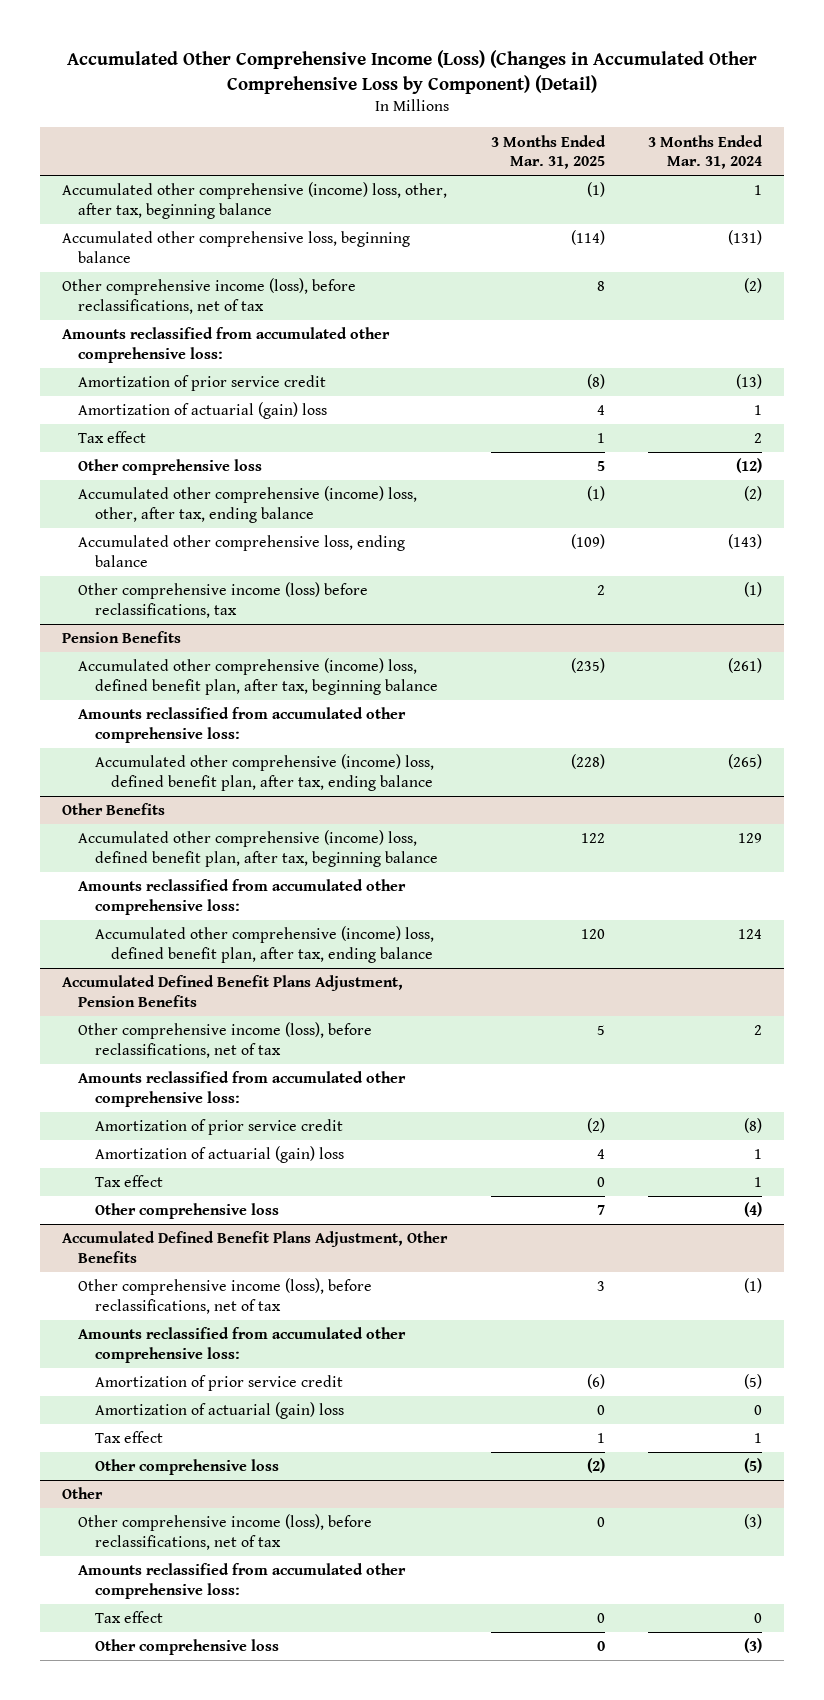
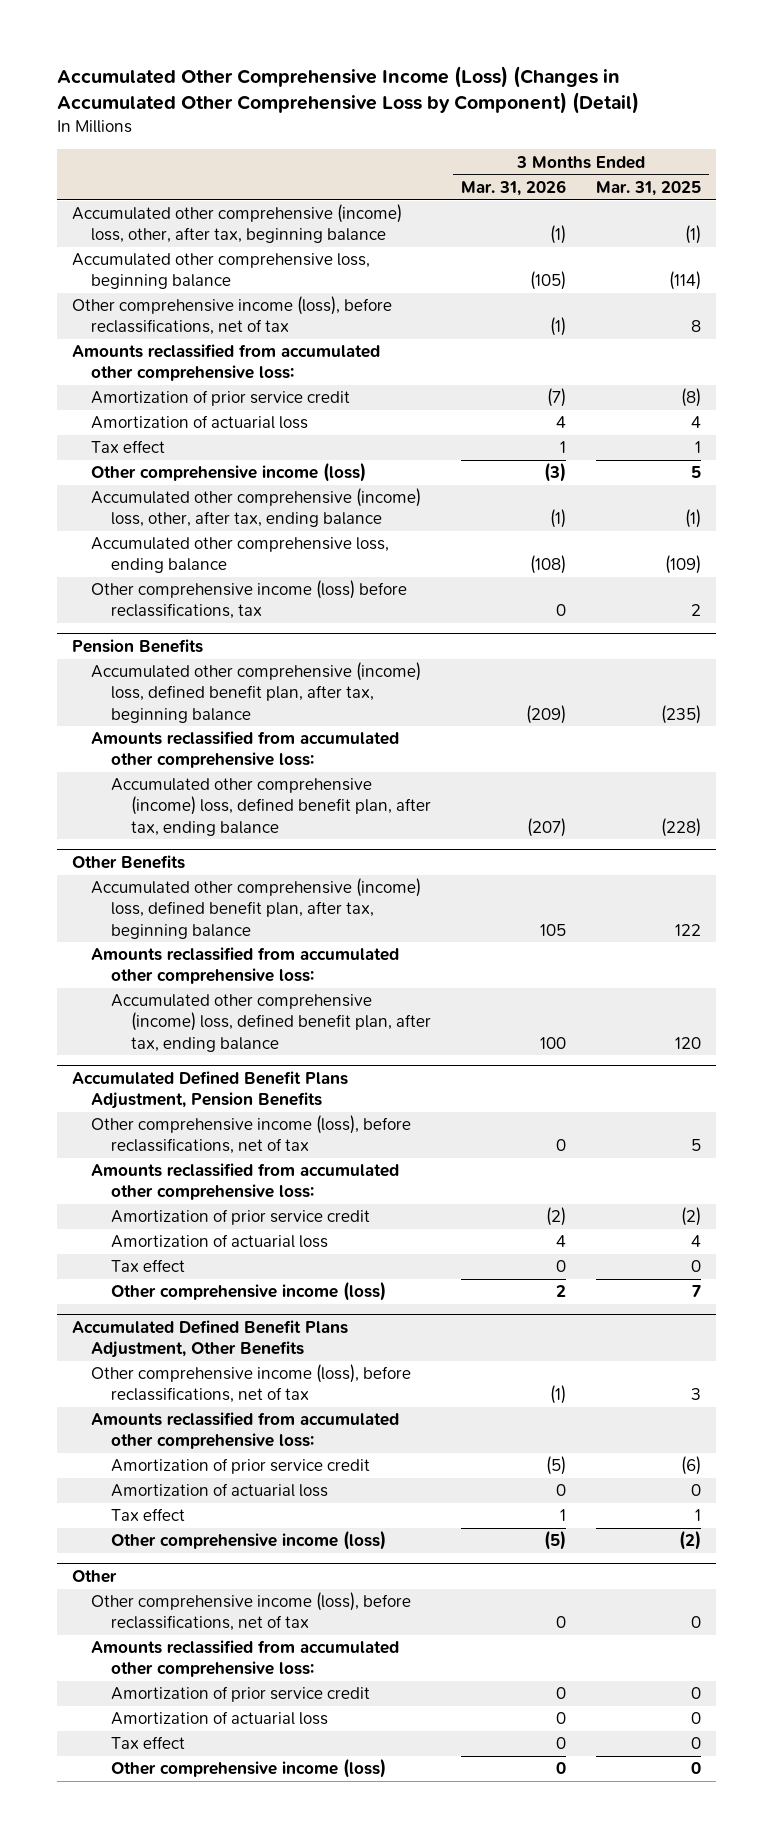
- | 3 Months Ended Mar. 31, 2025 | 3 Months Ended Mar. 31, 2024
+ | 3 Months Ended Mar. 31, 2026 | 3 Months Ended Mar. 31, 2025
- Amortization of actuarial (gain) loss | 4 | 1
+ Amortization of actuarial loss | 4 | 4
- Other comprehensive loss | 5 | (12)
+ Other comprehensive income (loss) | (3) | 5
@ Accumulated Defined Benefit Plans Adjustment, Pension Benefits
- Amortization of actuarial (gain) loss | 4 | 1
+ Amortization of actuarial loss | 4 | 4
- Other comprehensive loss | 7 | (4)
+ Other comprehensive income (loss) | 2 | 7
@ Accumulated Defined Benefit Plans Adjustment, Other Benefits
- Amortization of actuarial (gain) loss | 0 | 0
+ Amortization of actuarial loss | 0 | 0
- Other comprehensive loss | (2) | (5)
+ Other comprehensive income (loss) | (5) | (2)
@ Other
+ Amortization of prior service credit | 0 | 0
+ Amortization of actuarial loss | 0 | 0
- Other comprehensive loss | 0 | (3)
+ Other comprehensive income (loss) | 0 | 0

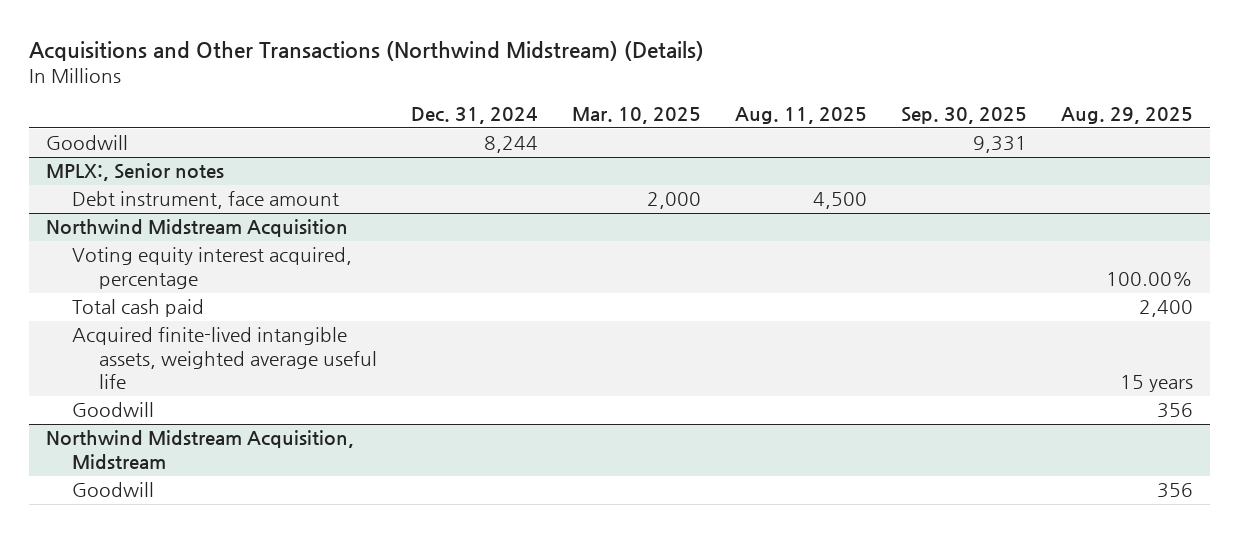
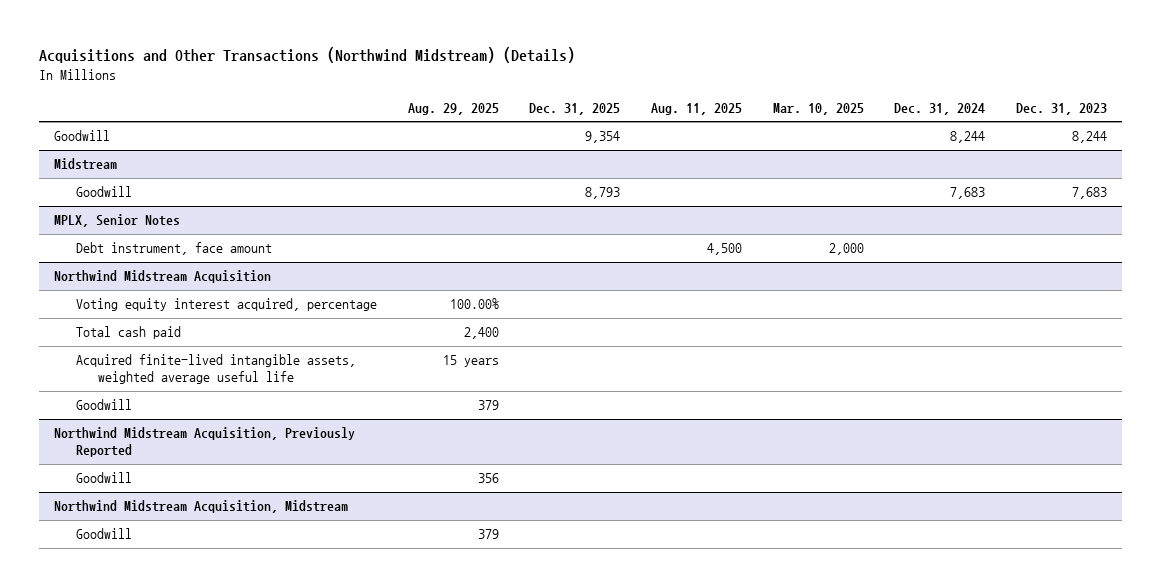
- | Dec. 31, 2024 | Mar. 10, 2025 | Aug. 11, 2025 | Sep. 30, 2025 | Aug. 29, 2025
+ | Aug. 29, 2025 | Dec. 31, 2025 | Aug. 11, 2025 | Mar. 10, 2025 | Dec. 31, 2024 | Dec. 31, 2023
- MPLX:, Senior notes
+ Midstream
+ Goodwill | | 8,793 | | | 7,683 | 7,683
+ MPLX, Senior Notes
@ Northwind Midstream Acquisition
+ Goodwill | 379 | | | | |
+ Northwind Midstream Acquisition, Previously Reported
@ Northwind Midstream Acquisition, Midstream
- Goodwill | | | | | 356
+ Goodwill | 379 | | | | |

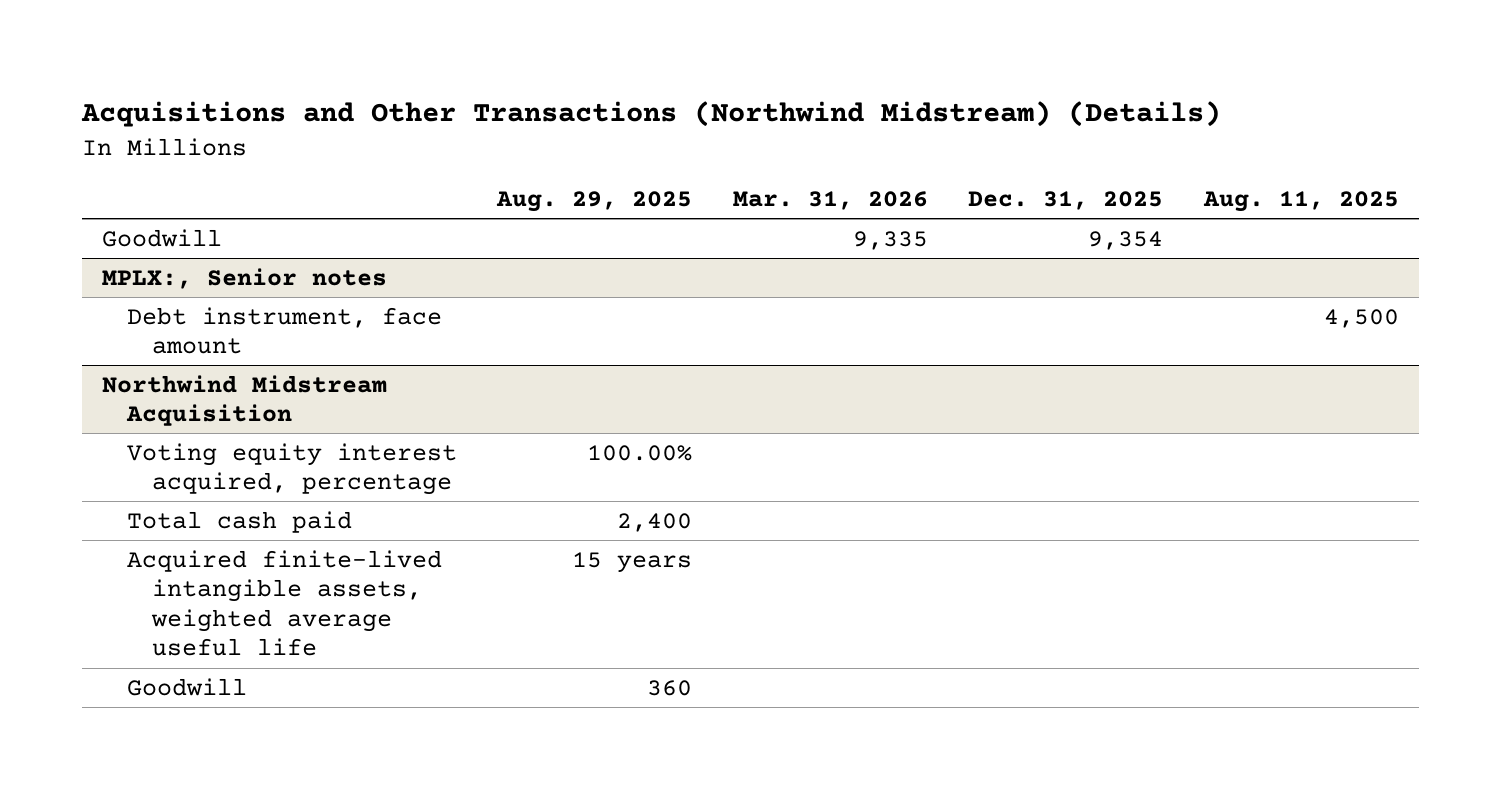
- | Aug. 29, 2025 | Dec. 31, 2025 | Aug. 11, 2025 | Mar. 10, 2025 | Dec. 31, 2024 | Dec. 31, 2023
+ | Aug. 29, 2025 | Mar. 31, 2026 | Dec. 31, 2025 | Aug. 11, 2025
- Midstream
- Goodwill | | 8,793 | | | 7,683 | 7,683
- MPLX, Senior Notes
+ MPLX:, Senior notes
@ Northwind Midstream Acquisition
- Goodwill | 379 | | | | |
- Northwind Midstream Acquisition, Previously Reported
- Goodwill | 356 | | | | |
- Northwind Midstream Acquisition, Midstream
- Goodwill | 379 | | | | |
@ Northwind Midstream Acquisition
+ Goodwill | 360 | | |

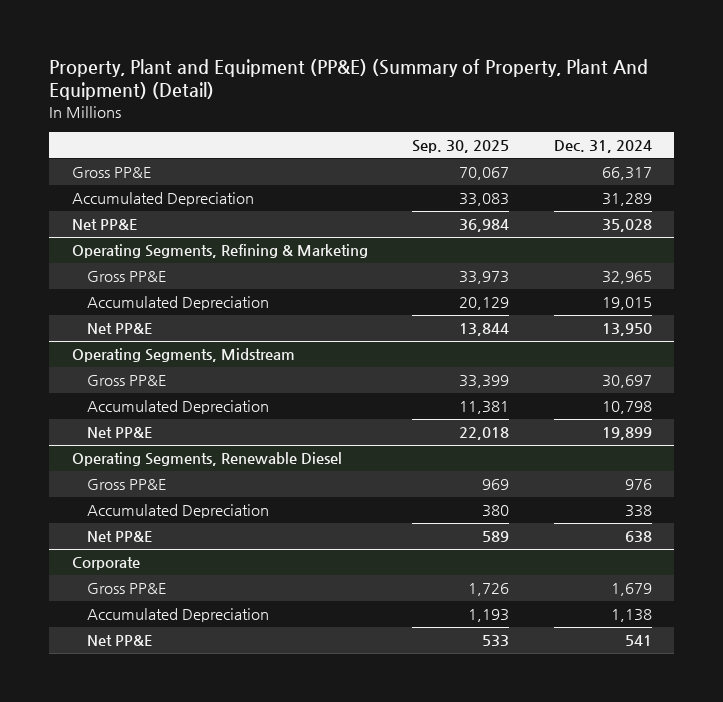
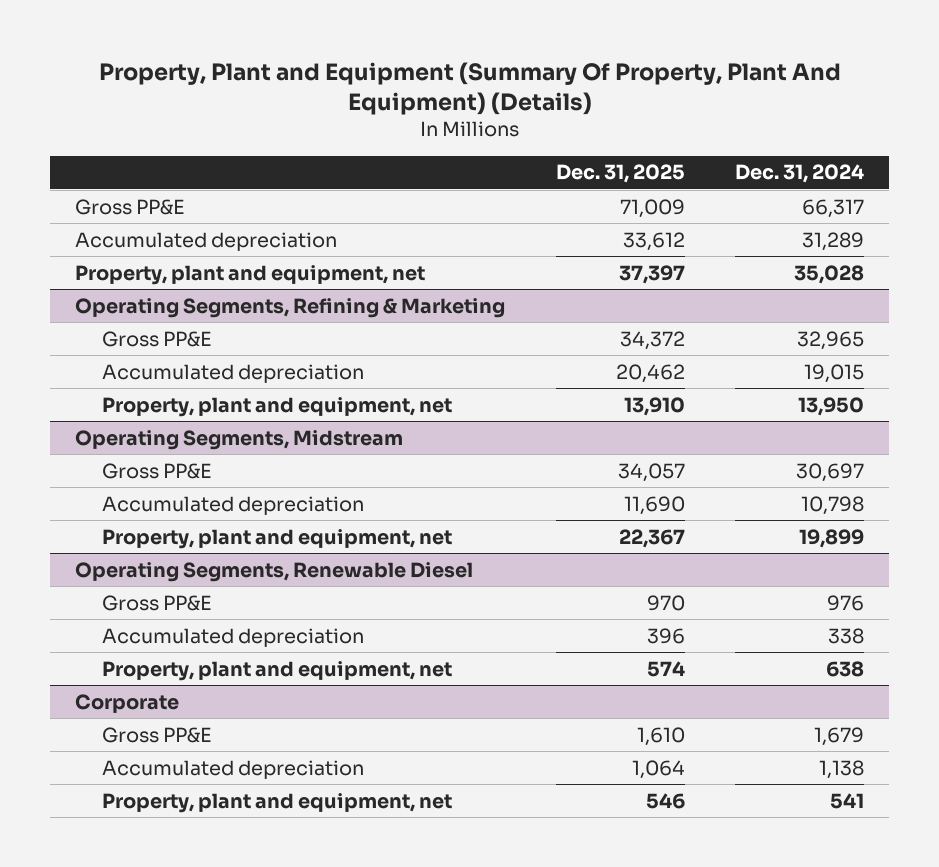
- Property, Plant and Equipment (PP&E) (Summary of Property, Plant And Equipment) (Detail)
+ Property, Plant and Equipment (Summary Of Property, Plant And Equipment) (Details)
- | Sep. 30, 2025 | Dec. 31, 2024
+ | Dec. 31, 2025 | Dec. 31, 2024
- Accumulated Depreciation | 33,083 | 31,289
- Net PP&E | 36,984 | 35,028
+ Accumulated depreciation | 33,612 | 31,289
+ Property, plant and equipment, net | 37,397 | 35,028
@ Operating Segments, Refining & Marketing
- Accumulated Depreciation | 20,129 | 19,015
- Net PP&E | 13,844 | 13,950
+ Accumulated depreciation | 20,462 | 19,015
+ Property, plant and equipment, net | 13,910 | 13,950
@ Operating Segments, Midstream
- Accumulated Depreciation | 11,381 | 10,798
- Net PP&E | 22,018 | 19,899
+ Accumulated depreciation | 11,690 | 10,798
+ Property, plant and equipment, net | 22,367 | 19,899
@ Operating Segments, Renewable Diesel
- Accumulated Depreciation | 380 | 338
- Net PP&E | 589 | 638
+ Accumulated depreciation | 396 | 338
+ Property, plant and equipment, net | 574 | 638
@ Corporate
- Accumulated Depreciation | 1,193 | 1,138
- Net PP&E | 533 | 541
+ Accumulated depreciation | 1,064 | 1,138
+ Property, plant and equipment, net | 546 | 541

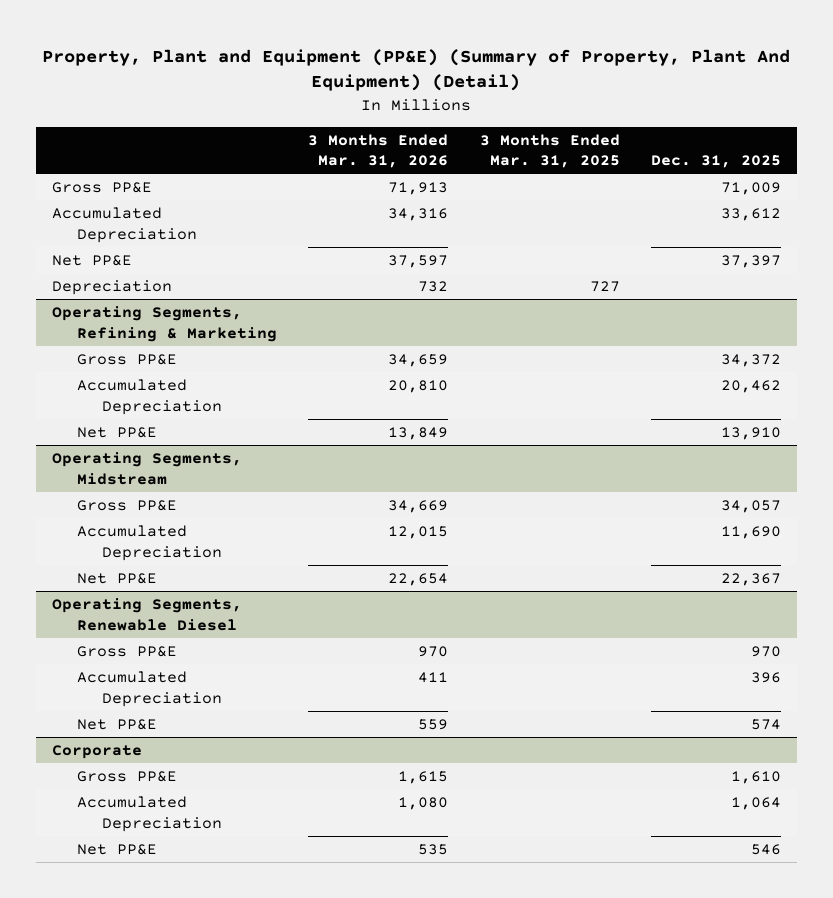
- Property, Plant and Equipment (Summary Of Property, Plant And Equipment) (Details)
+ Property, Plant and Equipment (PP&E) (Summary of Property, Plant And Equipment) (Detail)
- | Dec. 31, 2025 | Dec. 31, 2024
+ | 3 Months Ended Mar. 31, 2026 | 3 Months Ended Mar. 31, 2025 | Dec. 31, 2025
- Accumulated depreciation | 33,612 | 31,289
- Property, plant and equipment, net | 37,397 | 35,028
+ Accumulated Depreciation | 34,316 | | 33,612
+ Net PP&E | 37,597 | | 37,397
+ Depreciation | 732 | 727 |
@ Operating Segments, Refining & Marketing
- Accumulated depreciation | 20,462 | 19,015
- Property, plant and equipment, net | 13,910 | 13,950
+ Accumulated Depreciation | 20,810 | | 20,462
+ Net PP&E | 13,849 | | 13,910
@ Operating Segments, Midstream
- Accumulated depreciation | 11,690 | 10,798
- Property, plant and equipment, net | 22,367 | 19,899
+ Accumulated Depreciation | 12,015 | | 11,690
+ Net PP&E | 22,654 | | 22,367
@ Operating Segments, Renewable Diesel
- Accumulated depreciation | 396 | 338
- Property, plant and equipment, net | 574 | 638
+ Accumulated Depreciation | 411 | | 396
+ Net PP&E | 559 | | 574
@ Corporate
- Accumulated depreciation | 1,064 | 1,138
- Property, plant and equipment, net | 546 | 541
+ Accumulated Depreciation | 1,080 | | 1,064
+ Net PP&E | 535 | | 546

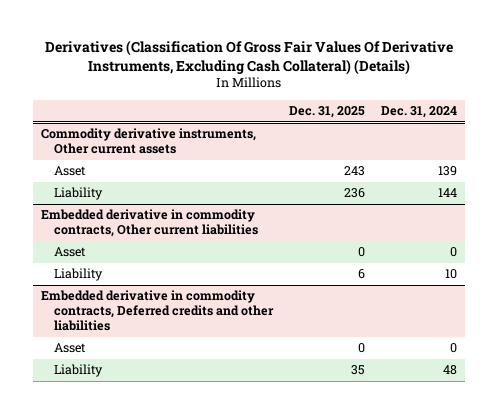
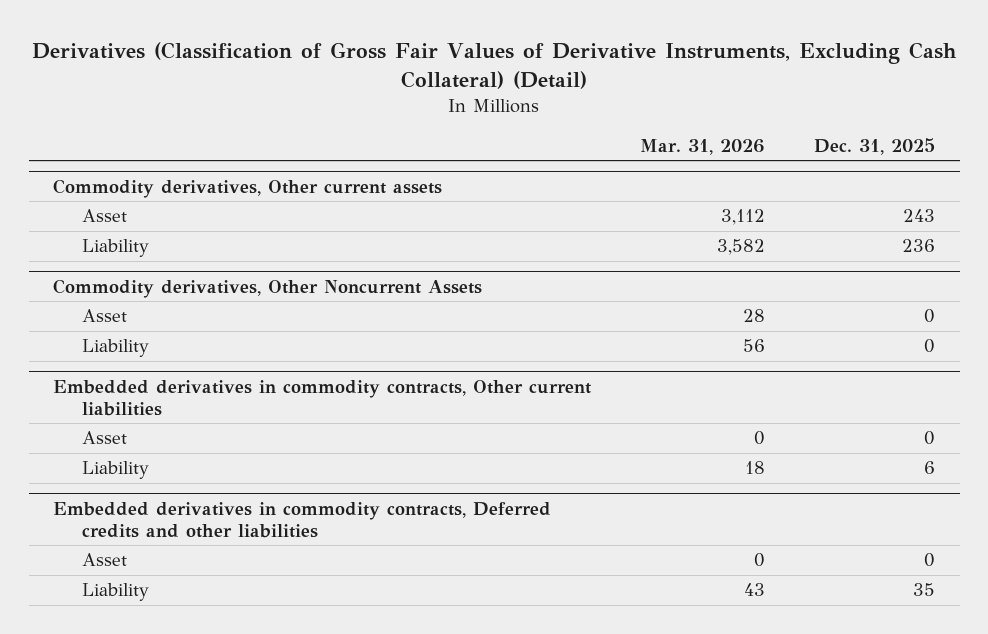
- Derivatives (Classification Of Gross Fair Values Of Derivative Instruments, Excluding Cash Collateral) (Details)
+ Derivatives (Classification of Gross Fair Values of Derivative Instruments, Excluding Cash Collateral) (Detail)
- | Dec. 31, 2025 | Dec. 31, 2024
+ | Mar. 31, 2026 | Dec. 31, 2025
- Commodity derivative instruments, Other current assets
+ Commodity derivatives, Other current assets
- Embedded derivative in commodity contracts, Other current liabilities
+ Commodity derivatives, Other Noncurrent Assets
+ Liability | 56 | 0
+ Embedded derivatives in commodity contracts, Other current liabilities
+ Asset | 0 | 0
- Embedded derivative in commodity contracts, Deferred credits and other liabilities
+ Embedded derivatives in commodity contracts, Deferred credits and other liabilities

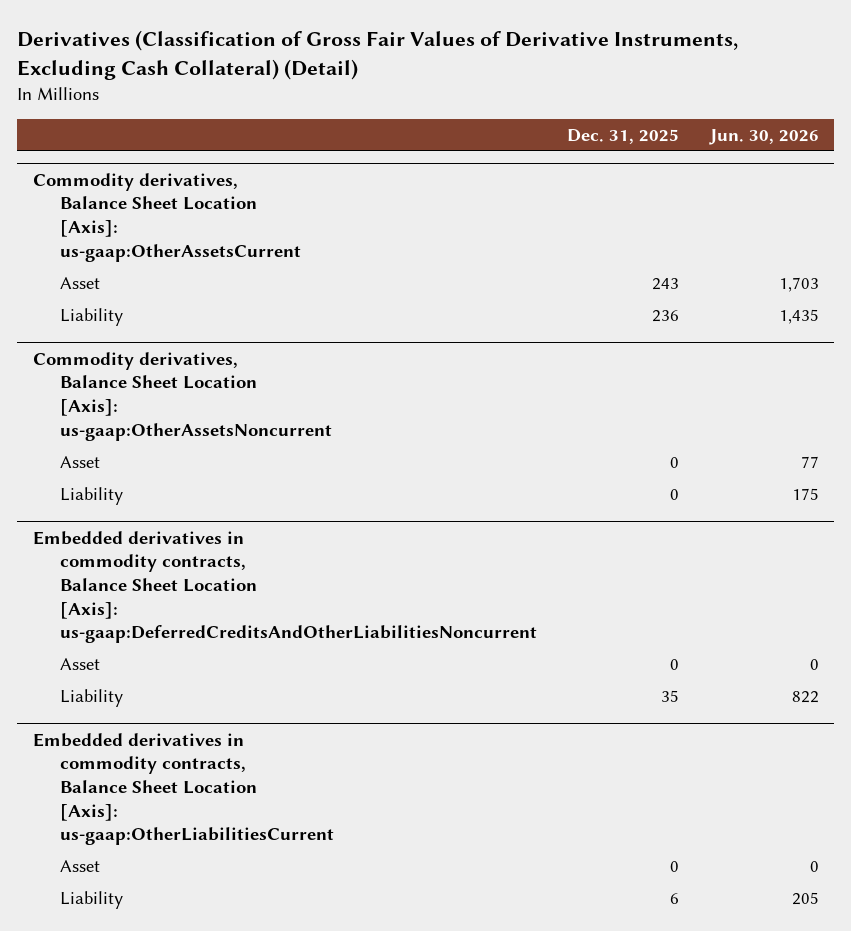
- | Mar. 31, 2026 | Dec. 31, 2025
+ | Dec. 31, 2025 | Jun. 30, 2026
- Commodity derivatives, Other current assets
+ Commodity derivatives, Balance Sheet Location [Axis]: us-gaap:OtherAssetsCurrent
- Commodity derivatives, Other Noncurrent Assets
+ Commodity derivatives, Balance Sheet Location [Axis]: us-gaap:OtherAssetsNoncurrent
- Embedded derivatives in commodity contracts, Other current liabilities
- Asset | 0 | 0
- Liability | 18 | 6
- Embedded derivatives in commodity contracts, Deferred credits and other liabilities
+ Embedded derivatives in commodity contracts, Balance Sheet Location [Axis]: us-gaap:DeferredCreditsAndOtherLiabilitiesNoncurrent
+ Embedded derivatives in commodity contracts, Balance Sheet Location [Axis]: us-gaap:OtherLiabilitiesCurrent
+ Asset | 0 | 0
+ Liability | 6 | 205

